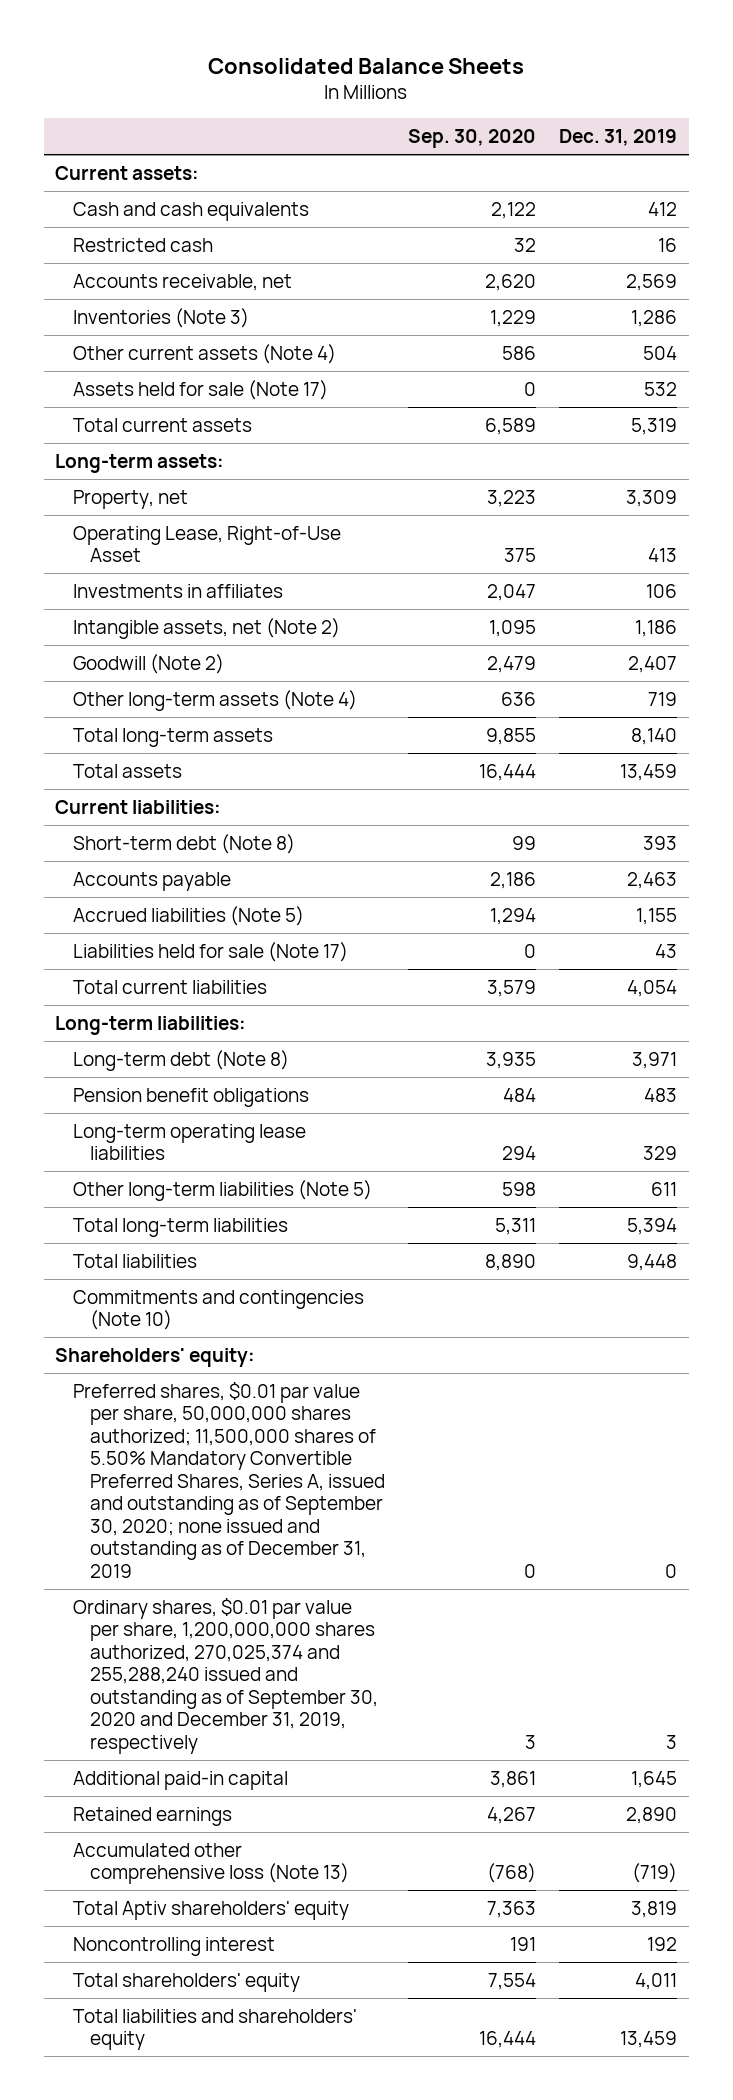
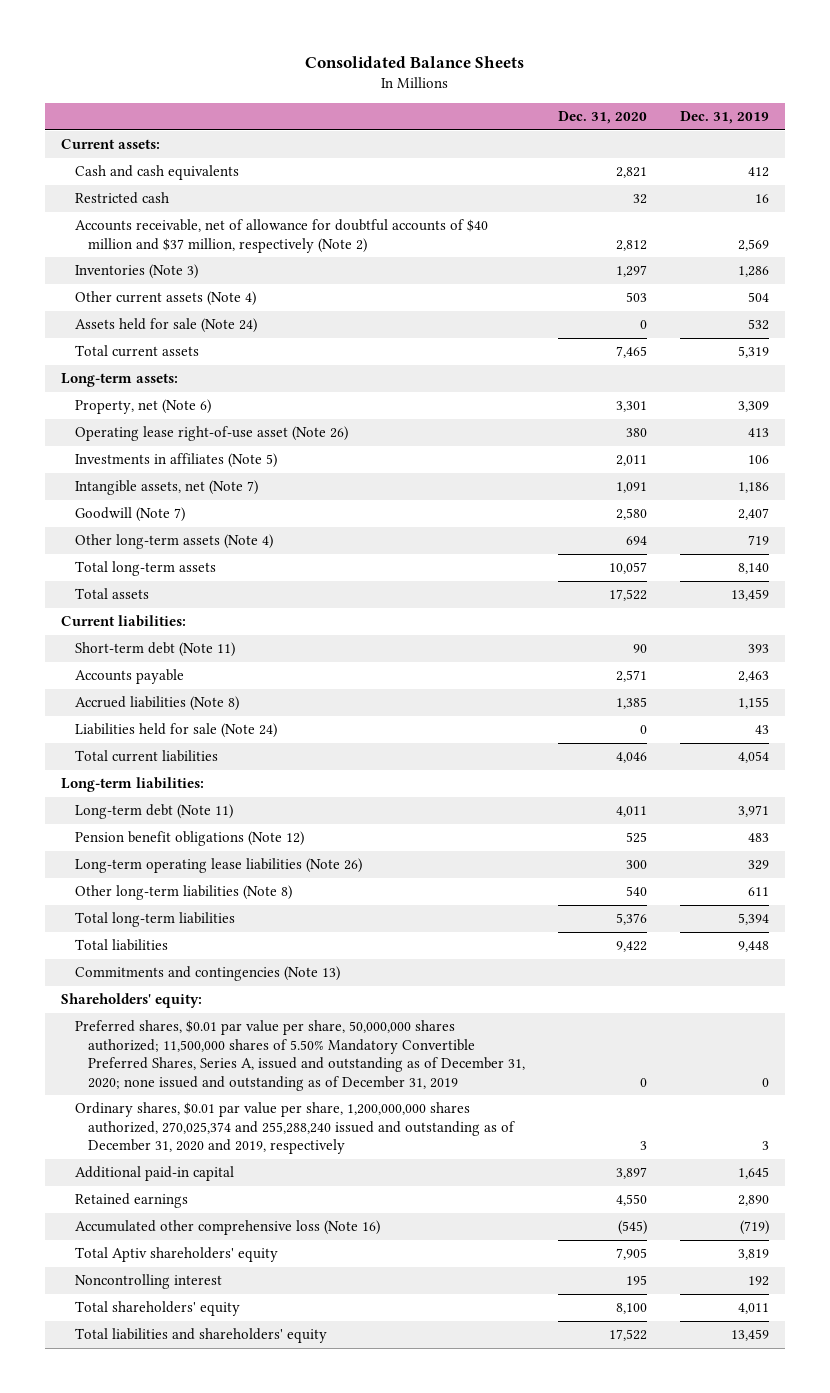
- | Sep. 30, 2020 | Dec. 31, 2019
+ | Dec. 31, 2020 | Dec. 31, 2019
- Accounts receivable, net | 2,620 | 2,569
+ Accounts receivable, net of allowance for doubtful accounts of $40 million and $37 million, respectively (Note 2) | 2,812 | 2,569
- Assets held for sale (Note 17) | 0 | 532
+ Assets held for sale (Note 24) | 0 | 532
- Property, net | 3,223 | 3,309
- Operating Lease, Right-of-Use Asset | 375 | 413
- Investments in affiliates | 2,047 | 106
- Intangible assets, net (Note 2) | 1,095 | 1,186
- Goodwill (Note 2) | 2,479 | 2,407
+ Property, net (Note 6) | 3,301 | 3,309
+ Operating lease right-of-use asset (Note 26) | 380 | 413
+ Investments in affiliates (Note 5) | 2,011 | 106
+ Intangible assets, net (Note 7) | 1,091 | 1,186
+ Goodwill (Note 7) | 2,580 | 2,407
- Short-term debt (Note 8) | 99 | 393
+ Short-term debt (Note 11) | 90 | 393
- Accrued liabilities (Note 5) | 1,294 | 1,155
- Liabilities held for sale (Note 17) | 0 | 43
+ Accrued liabilities (Note 8) | 1,385 | 1,155
+ Liabilities held for sale (Note 24) | 0 | 43
- Long-term debt (Note 8) | 3,935 | 3,971
- Pension benefit obligations | 484 | 483
- Long-term operating lease liabilities | 294 | 329
- Other long-term liabilities (Note 5) | 598 | 611
+ Long-term debt (Note 11) | 4,011 | 3,971
+ Pension benefit obligations (Note 12) | 525 | 483
+ Long-term operating lease liabilities (Note 26) | 300 | 329
+ Other long-term liabilities (Note 8) | 540 | 611
- Commitments and contingencies (Note 10)
+ Commitments and contingencies (Note 13)
- Preferred shares, $0.01 par value per share, 50,000,000 shares authorized; 11,500,000 shares of 5.50% Mandatory Convertible Preferred Shares, Series A, issued and outstanding as of September 30, 2020; none issued and outstanding as of December 31, 2019 | 0 | 0
- Ordinary shares, $0.01 par value per share, 1,200,000,000 shares authorized, 270,025,374 and 255,288,240 issued and outstanding as of September 30, 2020 and December 31, 2019, respectively | 3 | 3
+ Preferred shares, $0.01 par value per share, 50,000,000 shares authorized; 11,500,000 shares of 5.50% Mandatory Convertible Preferred Shares, Series A, issued and outstanding as of December 31, 2020; none issued and outstanding as of December 31, 2019 | 0 | 0
+ Ordinary shares, $0.01 par value per share, 1,200,000,000 shares authorized, 270,025,374 and 255,288,240 issued and outstanding as of December 31, 2020 and 2019, respectively | 3 | 3
- Accumulated other comprehensive loss (Note 13) | (768) | (719)
+ Accumulated other comprehensive loss (Note 16) | (545) | (719)

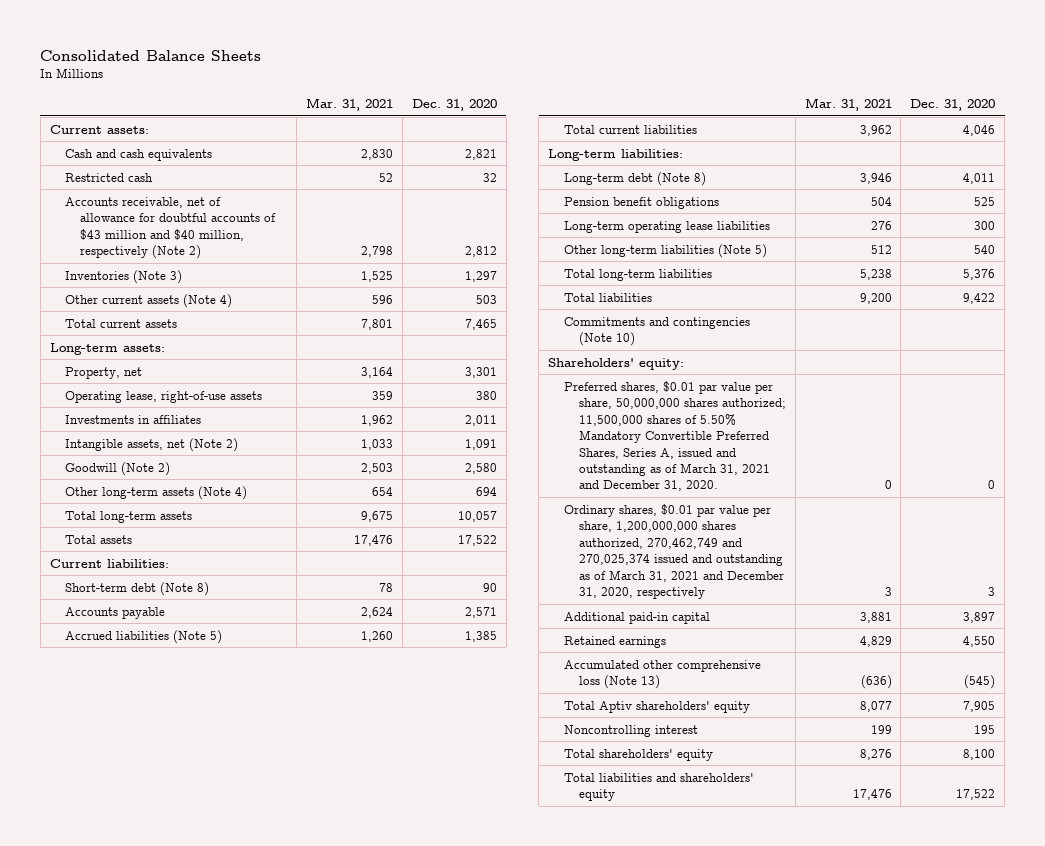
- | Dec. 31, 2020 | Dec. 31, 2019
+ | Mar. 31, 2021 | Dec. 31, 2020
- Accounts receivable, net of allowance for doubtful accounts of $40 million and $37 million, respectively (Note 2) | 2,812 | 2,569
+ Accounts receivable, net of allowance for doubtful accounts of $43 million and $40 million, respectively (Note 2) | 2,798 | 2,812
- Assets held for sale (Note 24) | 0 | 532
- Property, net (Note 6) | 3,301 | 3,309
- Operating lease right-of-use asset (Note 26) | 380 | 413
- Investments in affiliates (Note 5) | 2,011 | 106
- Intangible assets, net (Note 7) | 1,091 | 1,186
- Goodwill (Note 7) | 2,580 | 2,407
+ Property, net | 3,164 | 3,301
+ Operating lease, right-of-use assets | 359 | 380
+ Investments in affiliates | 1,962 | 2,011
+ Intangible assets, net (Note 2) | 1,033 | 1,091
+ Goodwill (Note 2) | 2,503 | 2,580
- Short-term debt (Note 11) | 90 | 393
+ Short-term debt (Note 8) | 78 | 90
- Accrued liabilities (Note 8) | 1,385 | 1,155
- Liabilities held for sale (Note 24) | 0 | 43
+ Accrued liabilities (Note 5) | 1,260 | 1,385
- Long-term debt (Note 11) | 4,011 | 3,971
- Pension benefit obligations (Note 12) | 525 | 483
- Long-term operating lease liabilities (Note 26) | 300 | 329
- Other long-term liabilities (Note 8) | 540 | 611
+ Long-term debt (Note 8) | 3,946 | 4,011
+ Pension benefit obligations | 504 | 525
+ Long-term operating lease liabilities | 276 | 300
+ Other long-term liabilities (Note 5) | 512 | 540
- Commitments and contingencies (Note 13)
+ Commitments and contingencies (Note 10)
- Preferred shares, $0.01 par value per share, 50,000,000 shares authorized; 11,500,000 shares of 5.50% Mandatory Convertible Preferred Shares, Series A, issued and outstanding as of December 31, 2020; none issued and outstanding as of December 31, 2019 | 0 | 0
- Ordinary shares, $0.01 par value per share, 1,200,000,000 shares authorized, 270,025,374 and 255,288,240 issued and outstanding as of December 31, 2020 and 2019, respectively | 3 | 3
+ Preferred shares, $0.01 par value per share, 50,000,000 shares authorized; 11,500,000 shares of 5.50% Mandatory Convertible Preferred Shares, Series A, issued and outstanding as of March 31, 2021 and December 31, 2020. | 0 | 0
+ Ordinary shares, $0.01 par value per share, 1,200,000,000 shares authorized, 270,462,749 and 270,025,374 issued and outstanding as of March 31, 2021 and December 31, 2020, respectively | 3 | 3
- Accumulated other comprehensive loss (Note 16) | (545) | (719)
+ Accumulated other comprehensive loss (Note 13) | (636) | (545)

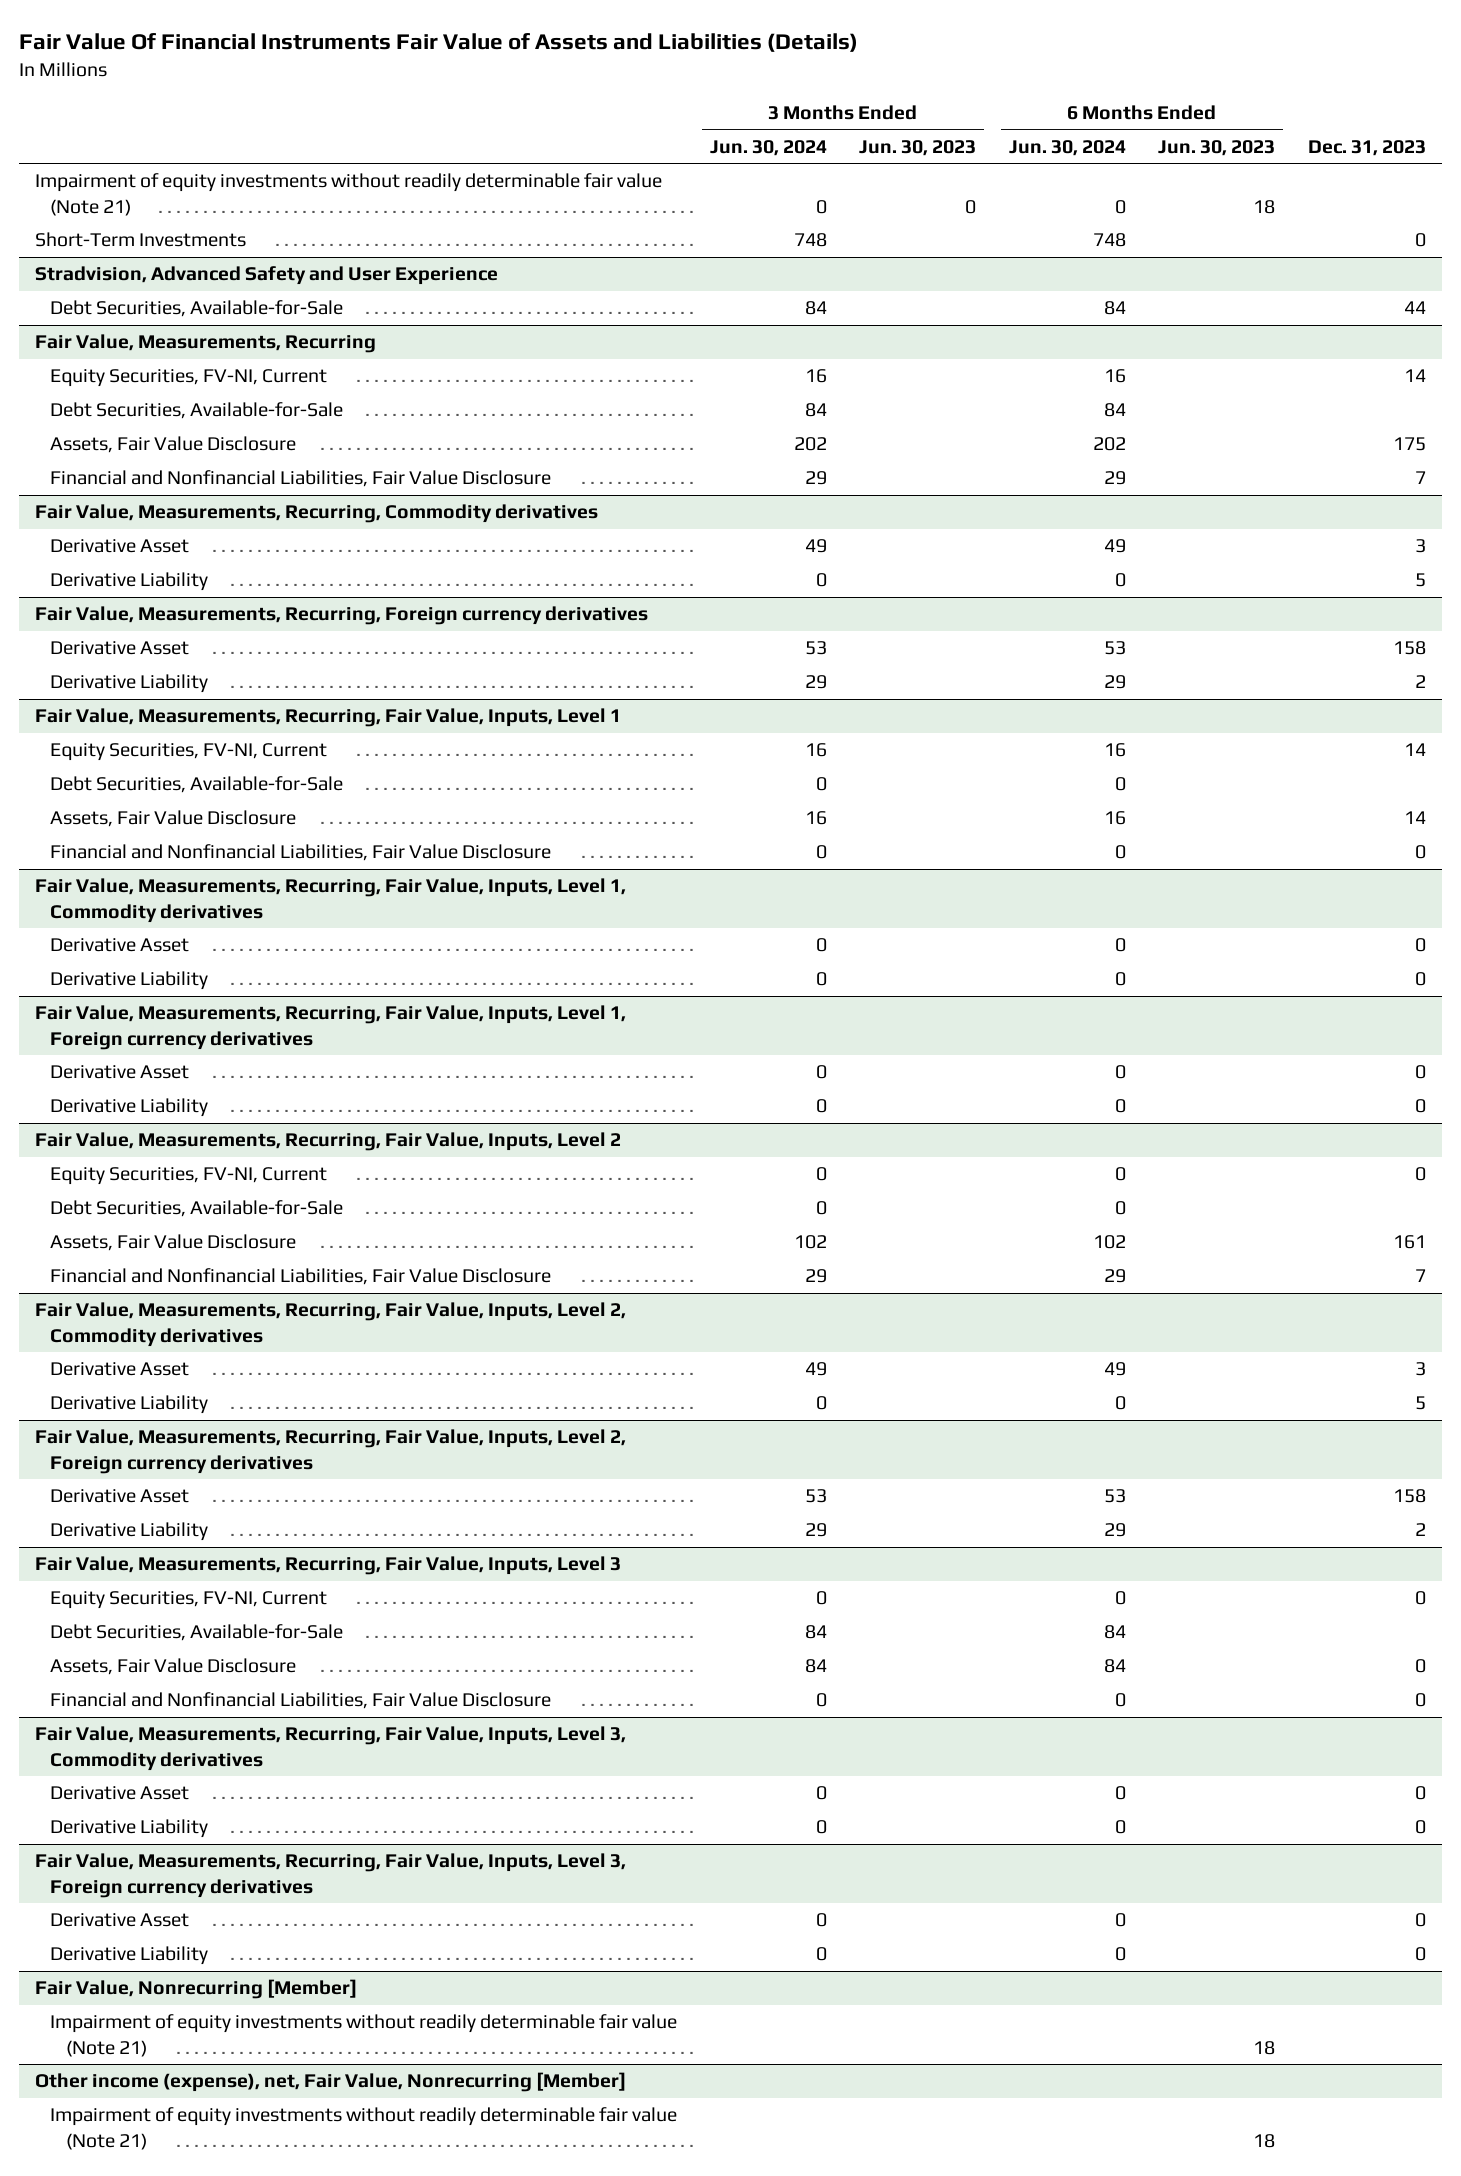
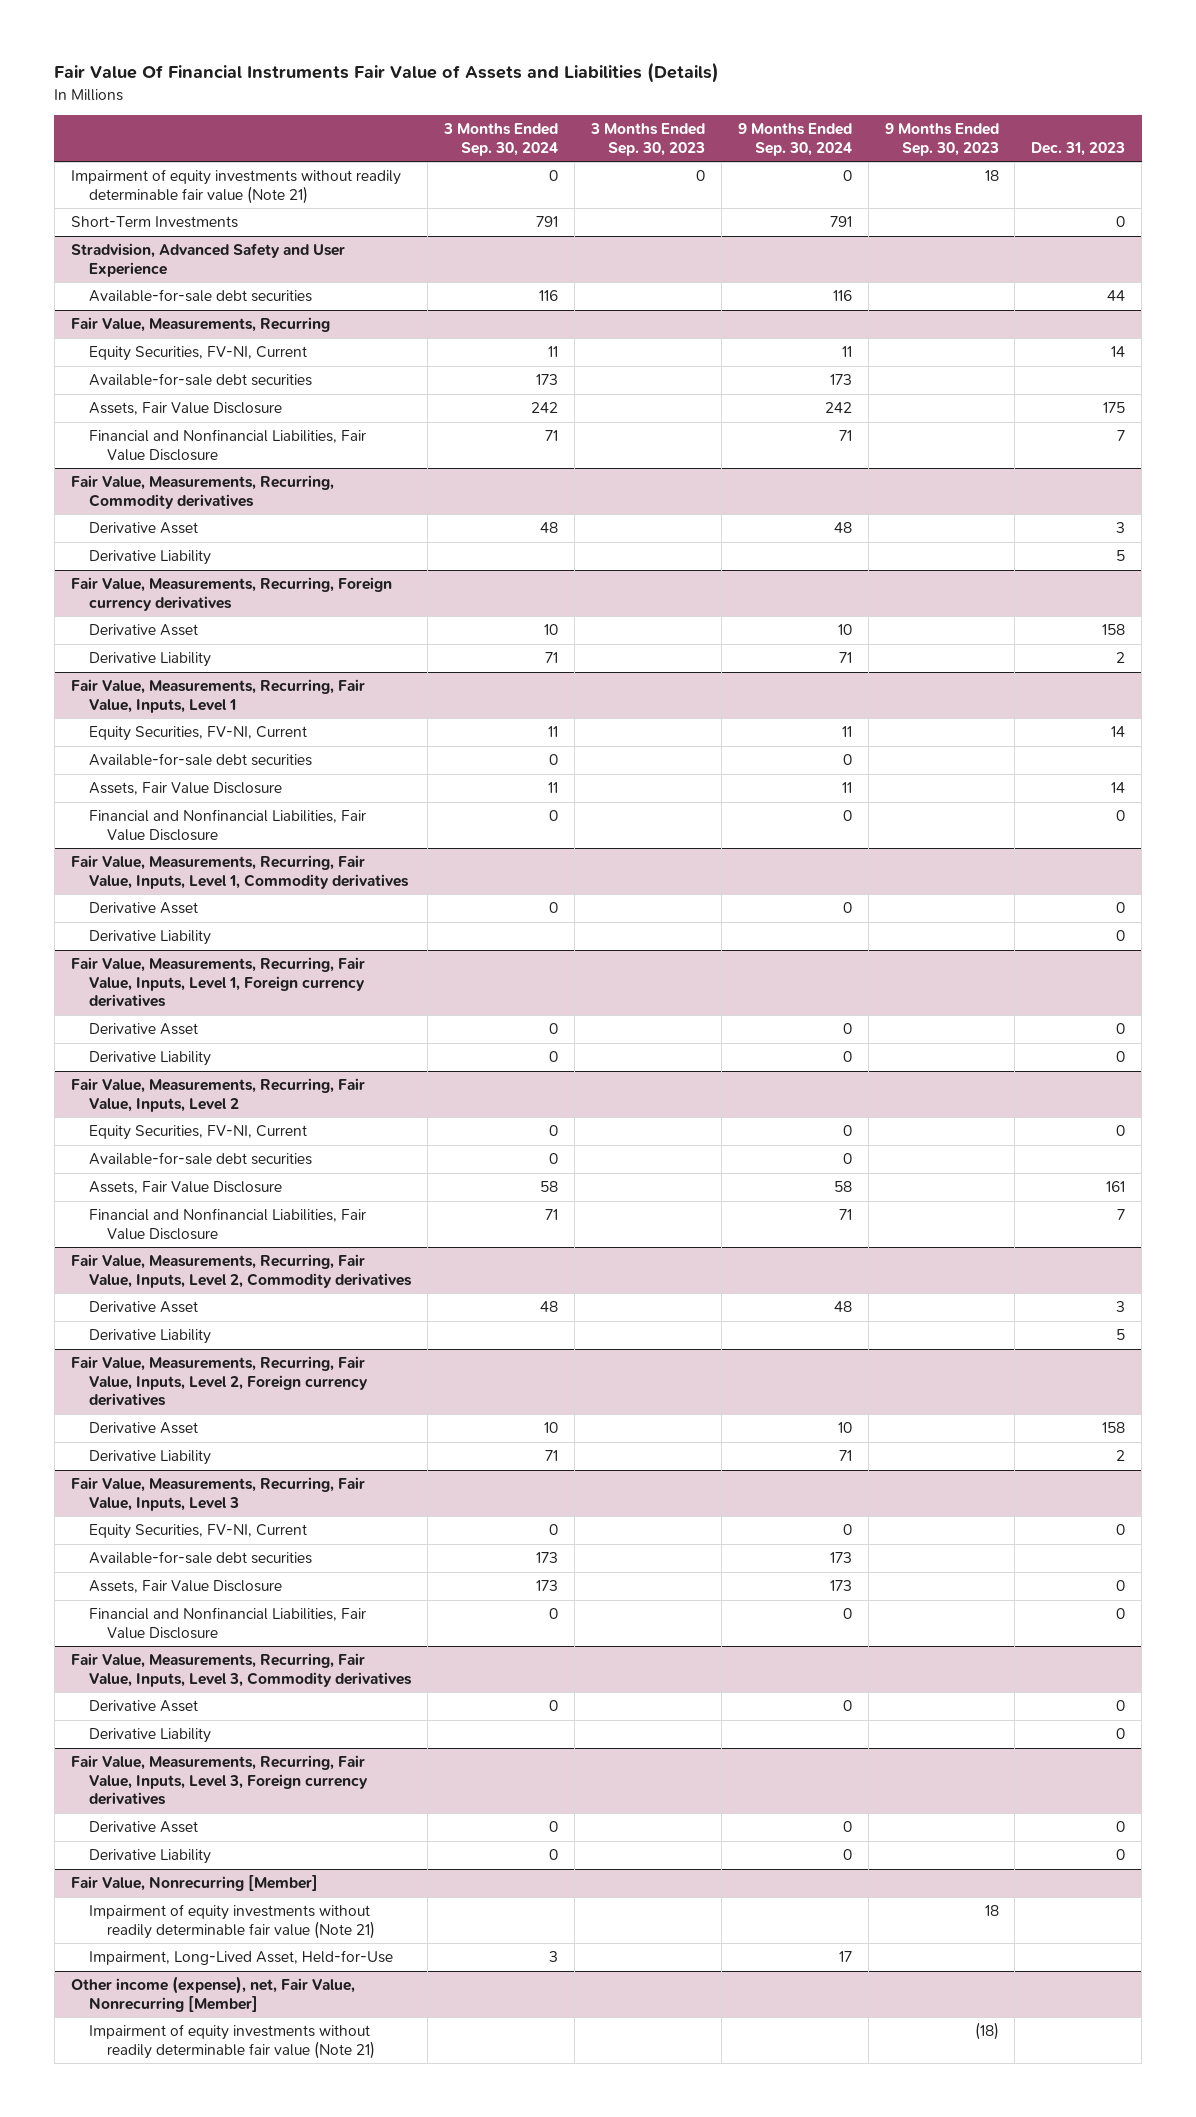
- | 3 Months Ended Jun. 30, 2024 | 3 Months Ended Jun. 30, 2023 | 6 Months Ended Jun. 30, 2024 | 6 Months Ended Jun. 30, 2023 | Dec. 31, 2023
+ | 3 Months Ended Sep. 30, 2024 | 3 Months Ended Sep. 30, 2023 | 9 Months Ended Sep. 30, 2024 | 9 Months Ended Sep. 30, 2023 | Dec. 31, 2023
@ Stradvision, Advanced Safety and User Experience
- Debt Securities, Available-for-Sale | 84 | | 84 | | 44
+ Available-for-sale debt securities | 116 | | 116 | | 44
@ Fair Value, Measurements, Recurring
- Debt Securities, Available-for-Sale | 84 | | 84 | |
+ Available-for-sale debt securities | 173 | | 173 | |
@ Fair Value, Measurements, Recurring, Fair Value, Inputs, Level 1
- Debt Securities, Available-for-Sale | 0 | | 0 | |
+ Available-for-sale debt securities | 0 | | 0 | |
@ Fair Value, Measurements, Recurring, Fair Value, Inputs, Level 2
- Debt Securities, Available-for-Sale | 0 | | 0 | |
+ Available-for-sale debt securities | 0 | | 0 | |
@ Fair Value, Measurements, Recurring, Fair Value, Inputs, Level 3
- Debt Securities, Available-for-Sale | 84 | | 84 | |
+ Available-for-sale debt securities | 173 | | 173 | |
@ Fair Value, Nonrecurring [Member]
+ Impairment, Long-Lived Asset, Held-for-Use | 3 | | 17 | |

